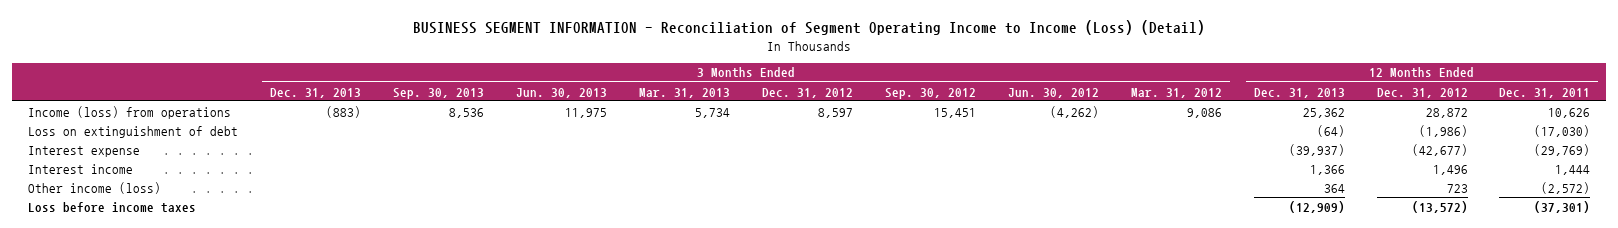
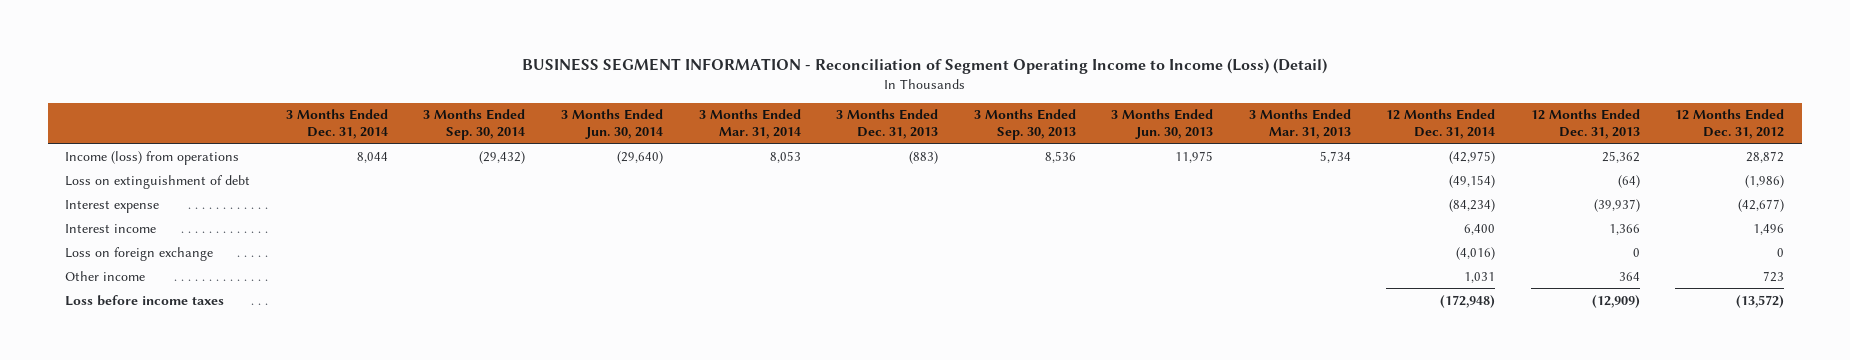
- | 3 Months Ended Dec. 31, 2013 | 3 Months Ended Sep. 30, 2013 | 3 Months Ended Jun. 30, 2013 | 3 Months Ended Mar. 31, 2013 | 3 Months Ended Dec. 31, 2012 | 3 Months Ended Sep. 30, 2012 | 3 Months Ended Jun. 30, 2012 | 3 Months Ended Mar. 31, 2012 | 12 Months Ended Dec. 31, 2013 | 12 Months Ended Dec. 31, 2012 | 12 Months Ended Dec. 31, 2011
+ | 3 Months Ended Dec. 31, 2014 | 3 Months Ended Sep. 30, 2014 | 3 Months Ended Jun. 30, 2014 | 3 Months Ended Mar. 31, 2014 | 3 Months Ended Dec. 31, 2013 | 3 Months Ended Sep. 30, 2013 | 3 Months Ended Jun. 30, 2013 | 3 Months Ended Mar. 31, 2013 | 12 Months Ended Dec. 31, 2014 | 12 Months Ended Dec. 31, 2013 | 12 Months Ended Dec. 31, 2012
- Other income (loss) | | | | | | | | | 364 | 723 | (2,572)
+ Loss on foreign exchange | | | | | | | | | (4,016) | 0 | 0
+ Other income | | | | | | | | | 1,031 | 364 | 723

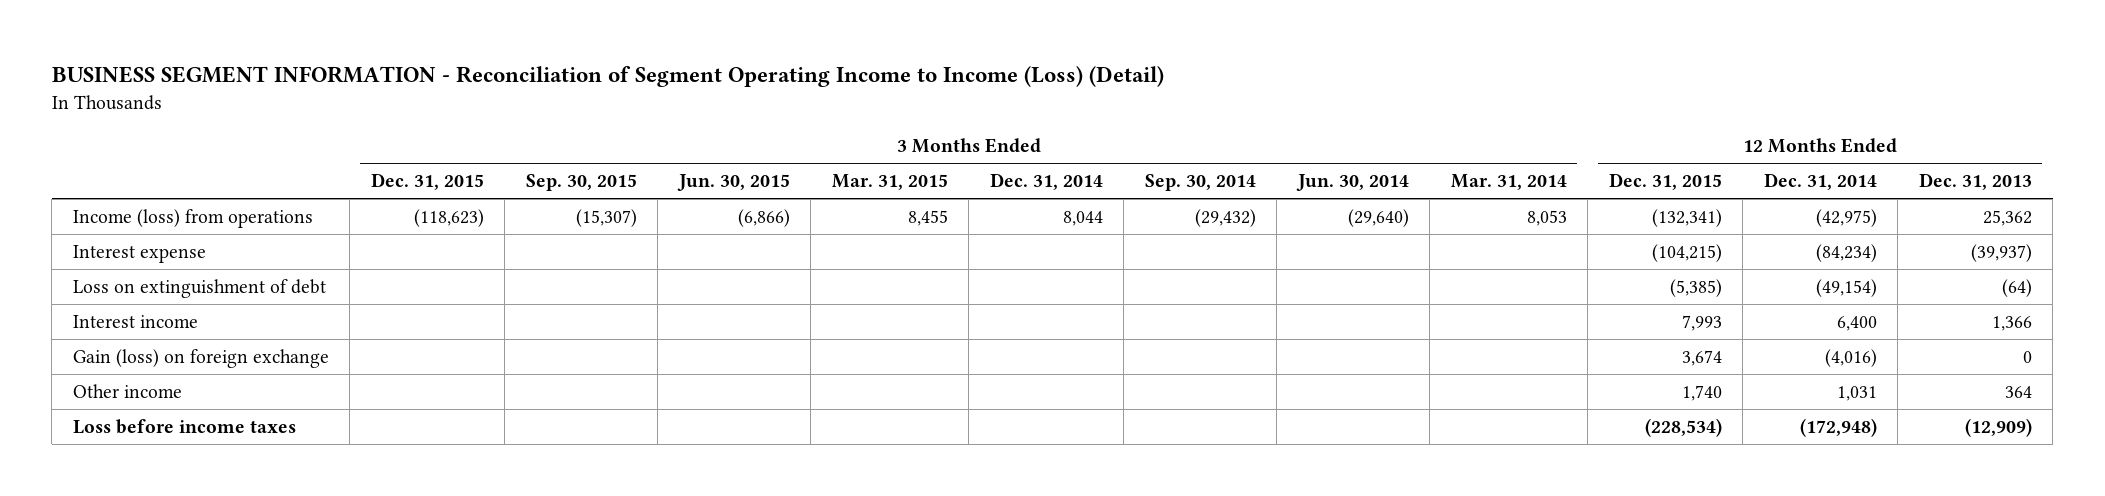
- | 3 Months Ended Dec. 31, 2014 | 3 Months Ended Sep. 30, 2014 | 3 Months Ended Jun. 30, 2014 | 3 Months Ended Mar. 31, 2014 | 3 Months Ended Dec. 31, 2013 | 3 Months Ended Sep. 30, 2013 | 3 Months Ended Jun. 30, 2013 | 3 Months Ended Mar. 31, 2013 | 12 Months Ended Dec. 31, 2014 | 12 Months Ended Dec. 31, 2013 | 12 Months Ended Dec. 31, 2012
+ | 3 Months Ended Dec. 31, 2015 | 3 Months Ended Sep. 30, 2015 | 3 Months Ended Jun. 30, 2015 | 3 Months Ended Mar. 31, 2015 | 3 Months Ended Dec. 31, 2014 | 3 Months Ended Sep. 30, 2014 | 3 Months Ended Jun. 30, 2014 | 3 Months Ended Mar. 31, 2014 | 12 Months Ended Dec. 31, 2015 | 12 Months Ended Dec. 31, 2014 | 12 Months Ended Dec. 31, 2013
moved down: Loss on extinguishment of debt | | | | | | | | | (5,385) | (49,154) | (64)
- Loss on foreign exchange | | | | | | | | | (4,016) | 0 | 0
+ Gain (loss) on foreign exchange | | | | | | | | | 3,674 | (4,016) | 0

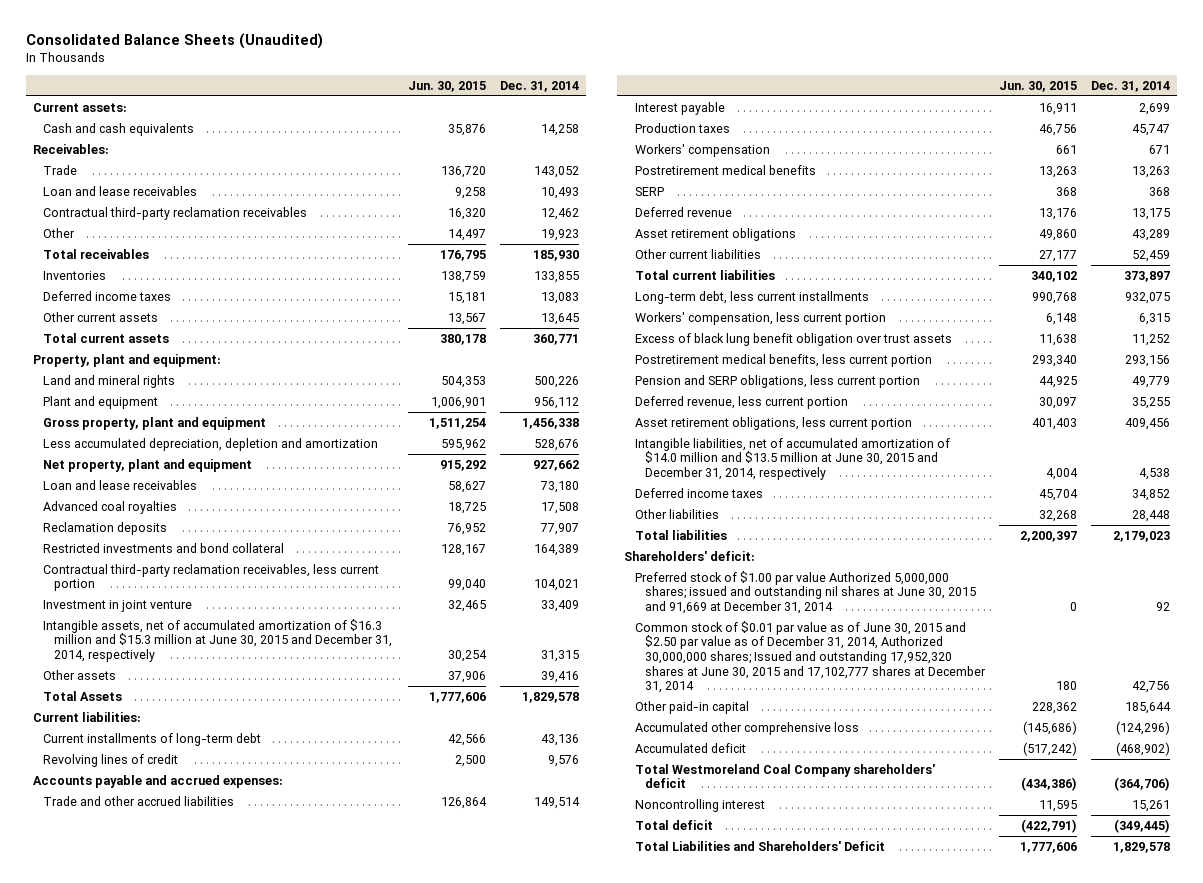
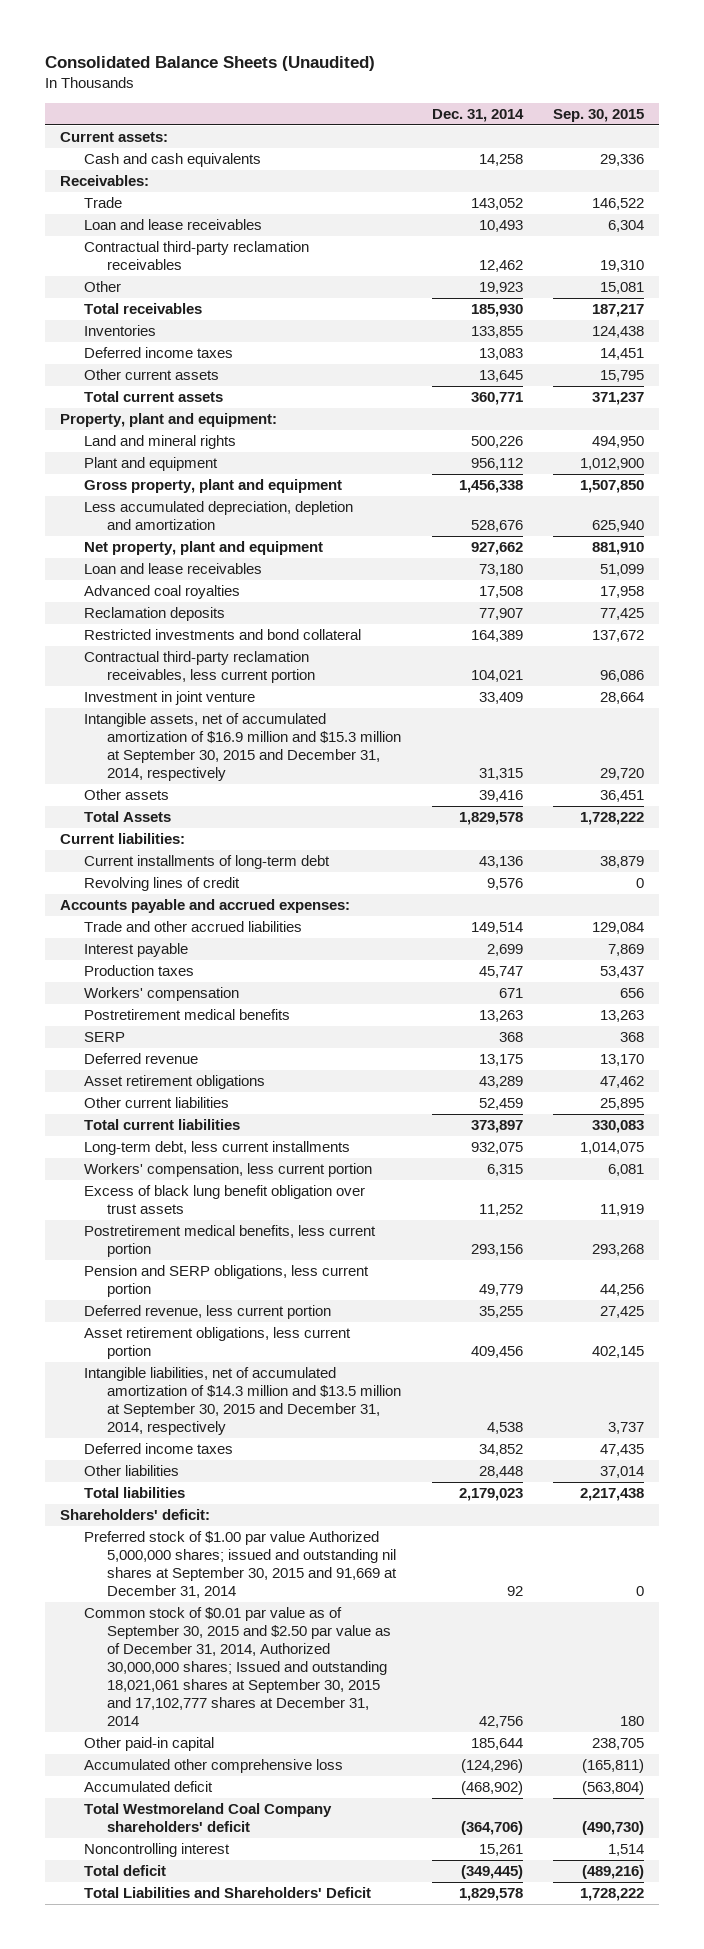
- | Jun. 30, 2015 | Dec. 31, 2014
+ | Dec. 31, 2014 | Sep. 30, 2015
- Intangible assets, net of accumulated amortization of $16.3 million and $15.3 million at June 30, 2015 and December 31, 2014, respectively | 30,254 | 31,315
+ Intangible assets, net of accumulated amortization of $16.9 million and $15.3 million at September 30, 2015 and December 31, 2014, respectively | 31,315 | 29,720
- Intangible liabilities, net of accumulated amortization of $14.0 million and $13.5 million at June 30, 2015 and December 31, 2014, respectively | 4,004 | 4,538
+ Intangible liabilities, net of accumulated amortization of $14.3 million and $13.5 million at September 30, 2015 and December 31, 2014, respectively | 4,538 | 3,737
- Preferred stock of $1.00 par value Authorized 5,000,000 shares; issued and outstanding nil shares at June 30, 2015 and 91,669 at December 31, 2014 | 0 | 92
- Common stock of $0.01 par value as of June 30, 2015 and $2.50 par value as of December 31, 2014, Authorized 30,000,000 shares; Issued and outstanding 17,952,320 shares at June 30, 2015 and 17,102,777 shares at December 31, 2014 | 180 | 42,756
+ Preferred stock of $1.00 par value Authorized 5,000,000 shares; issued and outstanding nil shares at September 30, 2015 and 91,669 at December 31, 2014 | 92 | 0
+ Common stock of $0.01 par value as of September 30, 2015 and $2.50 par value as of December 31, 2014, Authorized 30,000,000 shares; Issued and outstanding 18,021,061 shares at September 30, 2015 and 17,102,777 shares at December 31, 2014 | 42,756 | 180

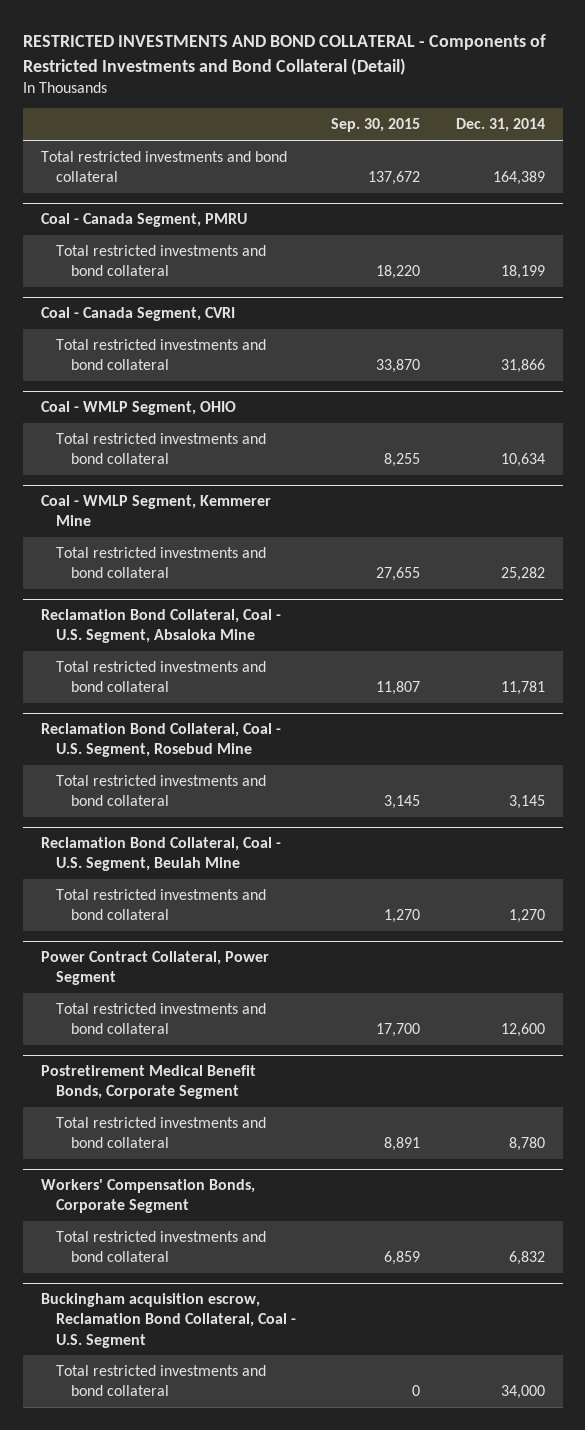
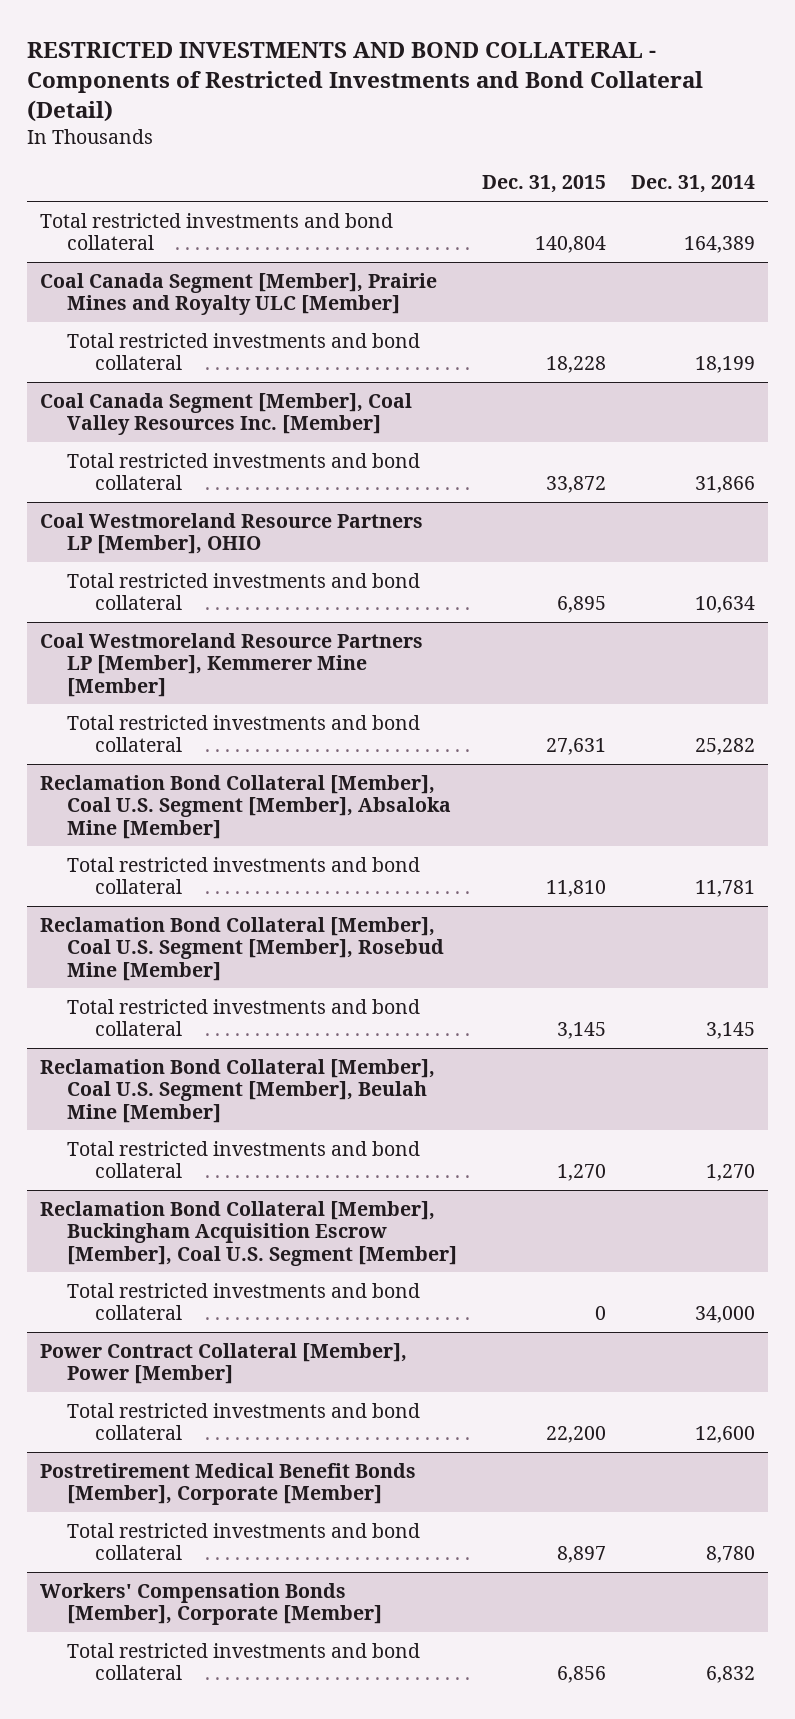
- | Sep. 30, 2015 | Dec. 31, 2014
+ | Dec. 31, 2015 | Dec. 31, 2014
- Coal - Canada Segment, PMRU
+ Coal Canada Segment [Member], Prairie Mines and Royalty ULC [Member]
- Coal - Canada Segment, CVRI
+ Coal Canada Segment [Member], Coal Valley Resources Inc. [Member]
- Coal - WMLP Segment, OHIO
+ Coal Westmoreland Resource Partners LP [Member], OHIO
- Coal - WMLP Segment, Kemmerer Mine
+ Coal Westmoreland Resource Partners LP [Member], Kemmerer Mine [Member]
- Reclamation Bond Collateral, Coal - U.S. Segment, Absaloka Mine
+ Reclamation Bond Collateral [Member], Coal U.S. Segment [Member], Absaloka Mine [Member]
- Reclamation Bond Collateral, Coal - U.S. Segment, Rosebud Mine
+ Reclamation Bond Collateral [Member], Coal U.S. Segment [Member], Rosebud Mine [Member]
- Reclamation Bond Collateral, Coal - U.S. Segment, Beulah Mine
+ Reclamation Bond Collateral [Member], Coal U.S. Segment [Member], Beulah Mine [Member]
- Power Contract Collateral, Power Segment
+ Reclamation Bond Collateral [Member], Buckingham Acquisition Escrow [Member], Coal U.S. Segment [Member]
+ Total restricted investments and bond collateral | 0 | 34,000
+ Power Contract Collateral [Member], Power [Member]
- Postretirement Medical Benefit Bonds, Corporate Segment
+ Postretirement Medical Benefit Bonds [Member], Corporate [Member]
- Workers' Compensation Bonds, Corporate Segment
+ Workers' Compensation Bonds [Member], Corporate [Member]
- Buckingham acquisition escrow, Reclamation Bond Collateral, Coal - U.S. Segment
- Total restricted investments and bond collateral | 0 | 34,000

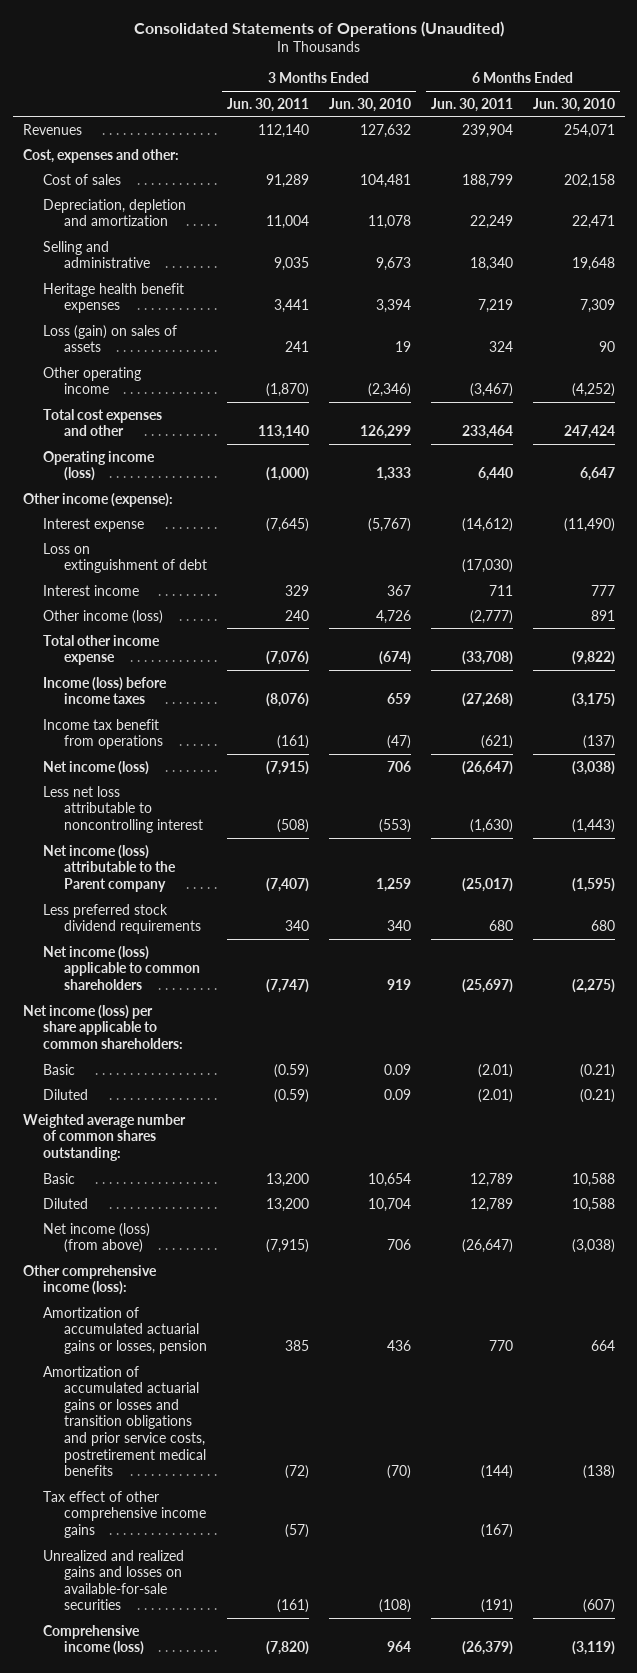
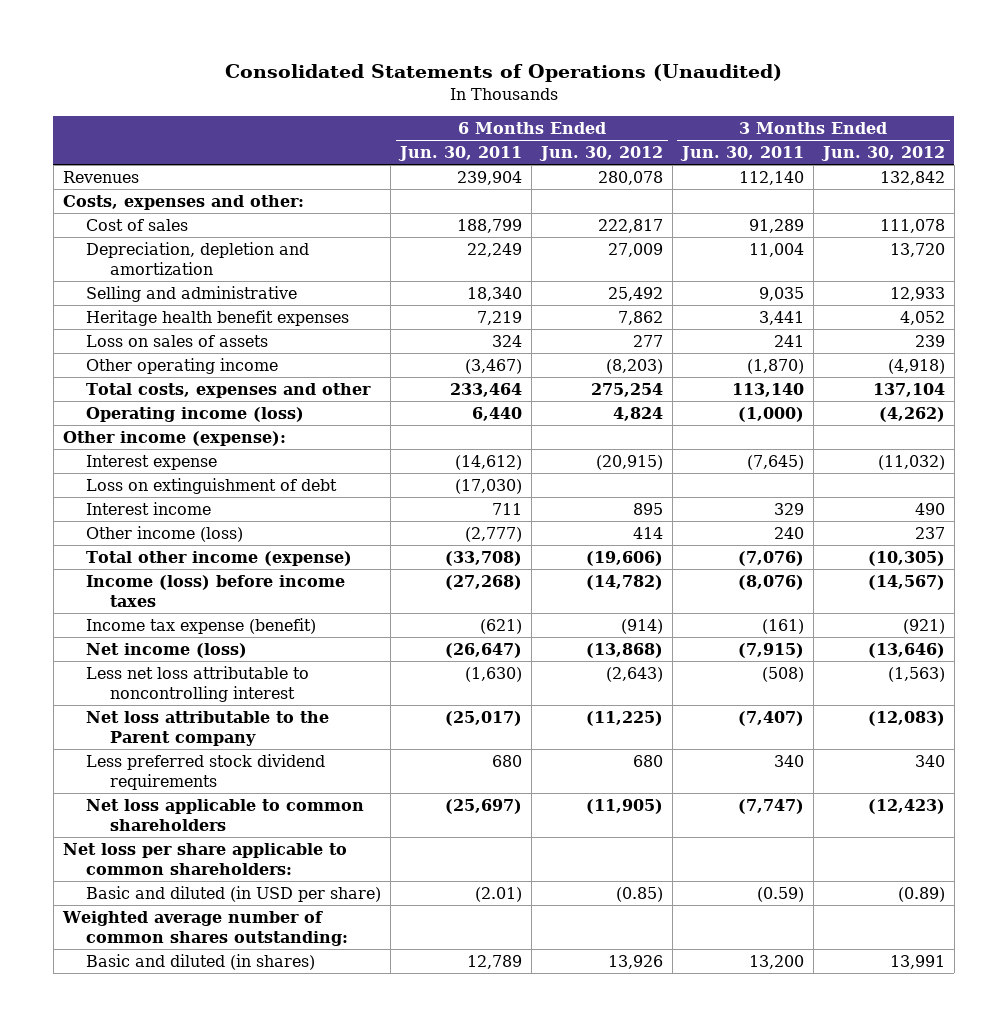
- | 3 Months Ended Jun. 30, 2011 | 3 Months Ended Jun. 30, 2010 | 6 Months Ended Jun. 30, 2011 | 6 Months Ended Jun. 30, 2010
+ | 6 Months Ended Jun. 30, 2011 | 6 Months Ended Jun. 30, 2012 | 3 Months Ended Jun. 30, 2011 | 3 Months Ended Jun. 30, 2012
- Cost, expenses and other:
+ Costs, expenses and other:
- Loss (gain) on sales of assets | 241 | 19 | 324 | 90
+ Loss on sales of assets | 324 | 277 | 241 | 239
- Total cost expenses and other | 113,140 | 126,299 | 233,464 | 247,424
+ Total costs, expenses and other | 233,464 | 275,254 | 113,140 | 137,104
- Total other income expense | (7,076) | (674) | (33,708) | (9,822)
+ Total other income (expense) | (33,708) | (19,606) | (7,076) | (10,305)
- Income tax benefit from operations | (161) | (47) | (621) | (137)
+ Income tax expense (benefit) | (621) | (914) | (161) | (921)
- Net income (loss) attributable to the Parent company | (7,407) | 1,259 | (25,017) | (1,595)
+ Net loss attributable to the Parent company | (25,017) | (11,225) | (7,407) | (12,083)
- Net income (loss) applicable to common shareholders | (7,747) | 919 | (25,697) | (2,275)
- Net income (loss) per share applicable to common shareholders:
- Basic | (0.59) | 0.09 | (2.01) | (0.21)
- Diluted | (0.59) | 0.09 | (2.01) | (0.21)
+ Net loss applicable to common shareholders | (25,697) | (11,905) | (7,747) | (12,423)
+ Net loss per share applicable to common shareholders:
+ Basic and diluted (in USD per share) | (2.01) | (0.85) | (0.59) | (0.89)
- Basic | 13,200 | 10,654 | 12,789 | 10,588
- Diluted | 13,200 | 10,704 | 12,789 | 10,588
- Net income (loss) (from above) | (7,915) | 706 | (26,647) | (3,038)
- Other comprehensive income (loss):
- Amortization of accumulated actuarial gains or losses, pension | 385 | 436 | 770 | 664
- Amortization of accumulated actuarial gains or losses and transition obligations and prior service costs, postretirement medical benefits | (72) | (70) | (144) | (138)
- Tax effect of other comprehensive income gains | (57) | | (167) |
- Unrealized and realized gains and losses on available-for-sale securities | (161) | (108) | (191) | (607)
- Comprehensive income (loss) | (7,820) | 964 | (26,379) | (3,119)
+ Basic and diluted (in shares) | 12,789 | 13,926 | 13,200 | 13,991

